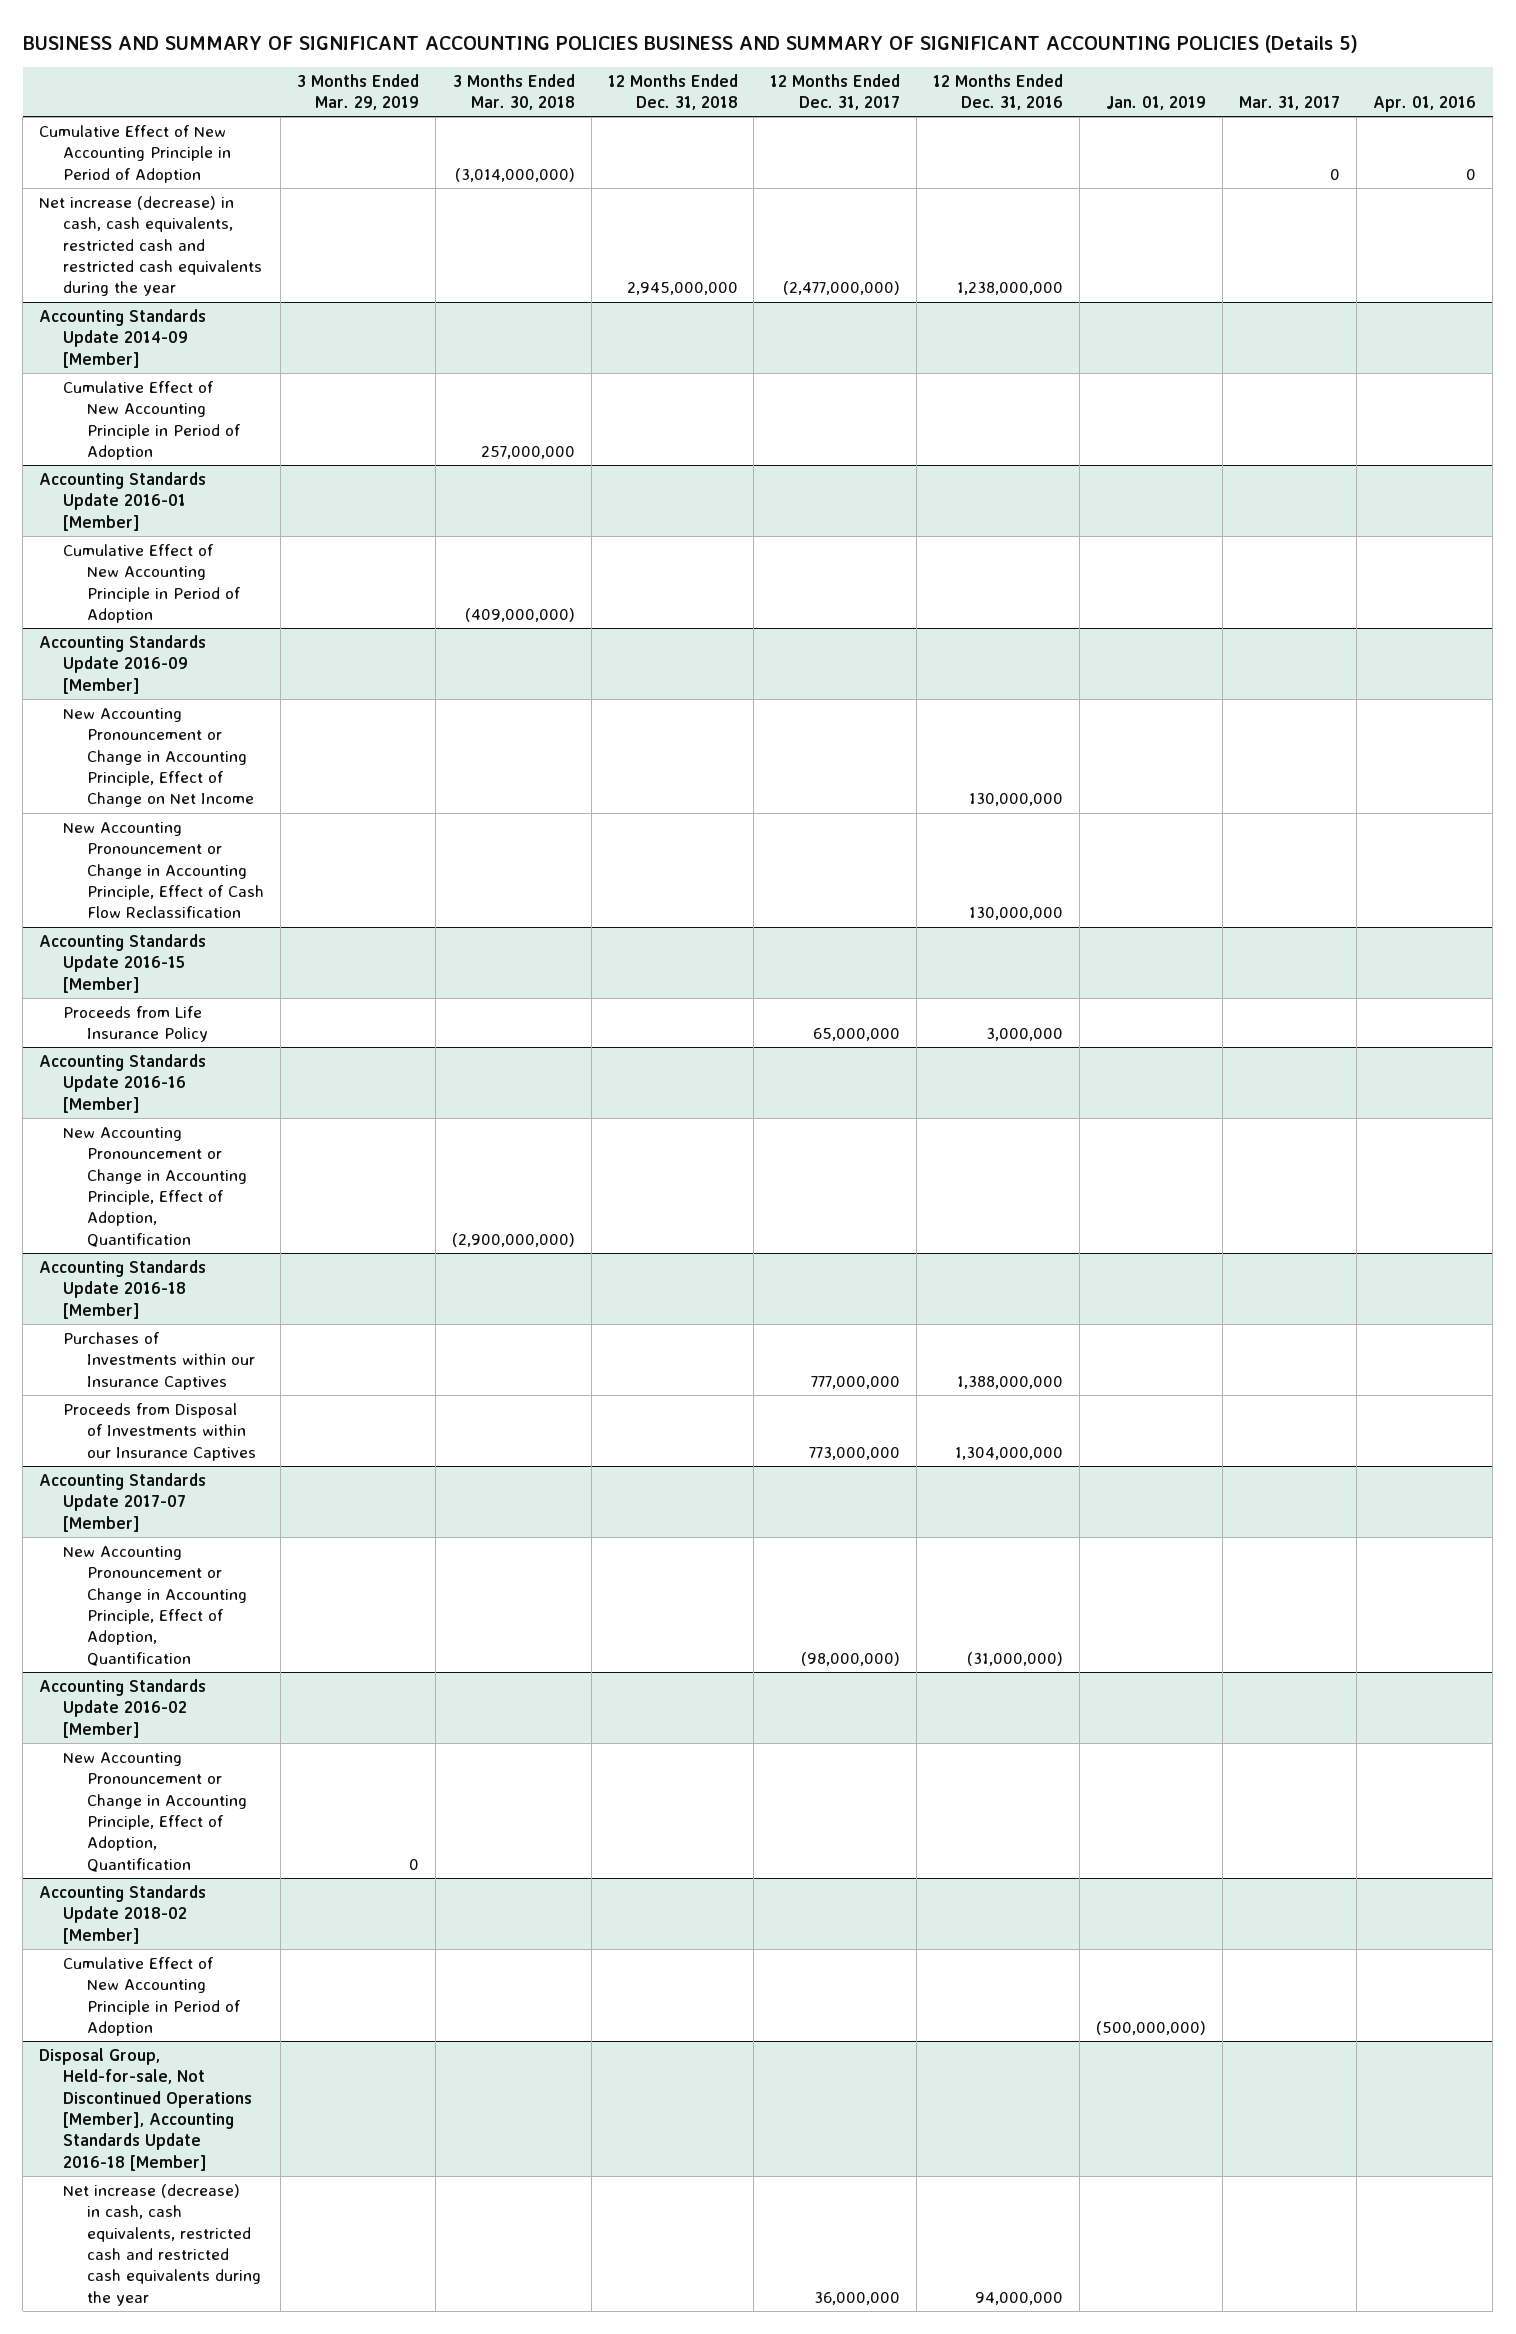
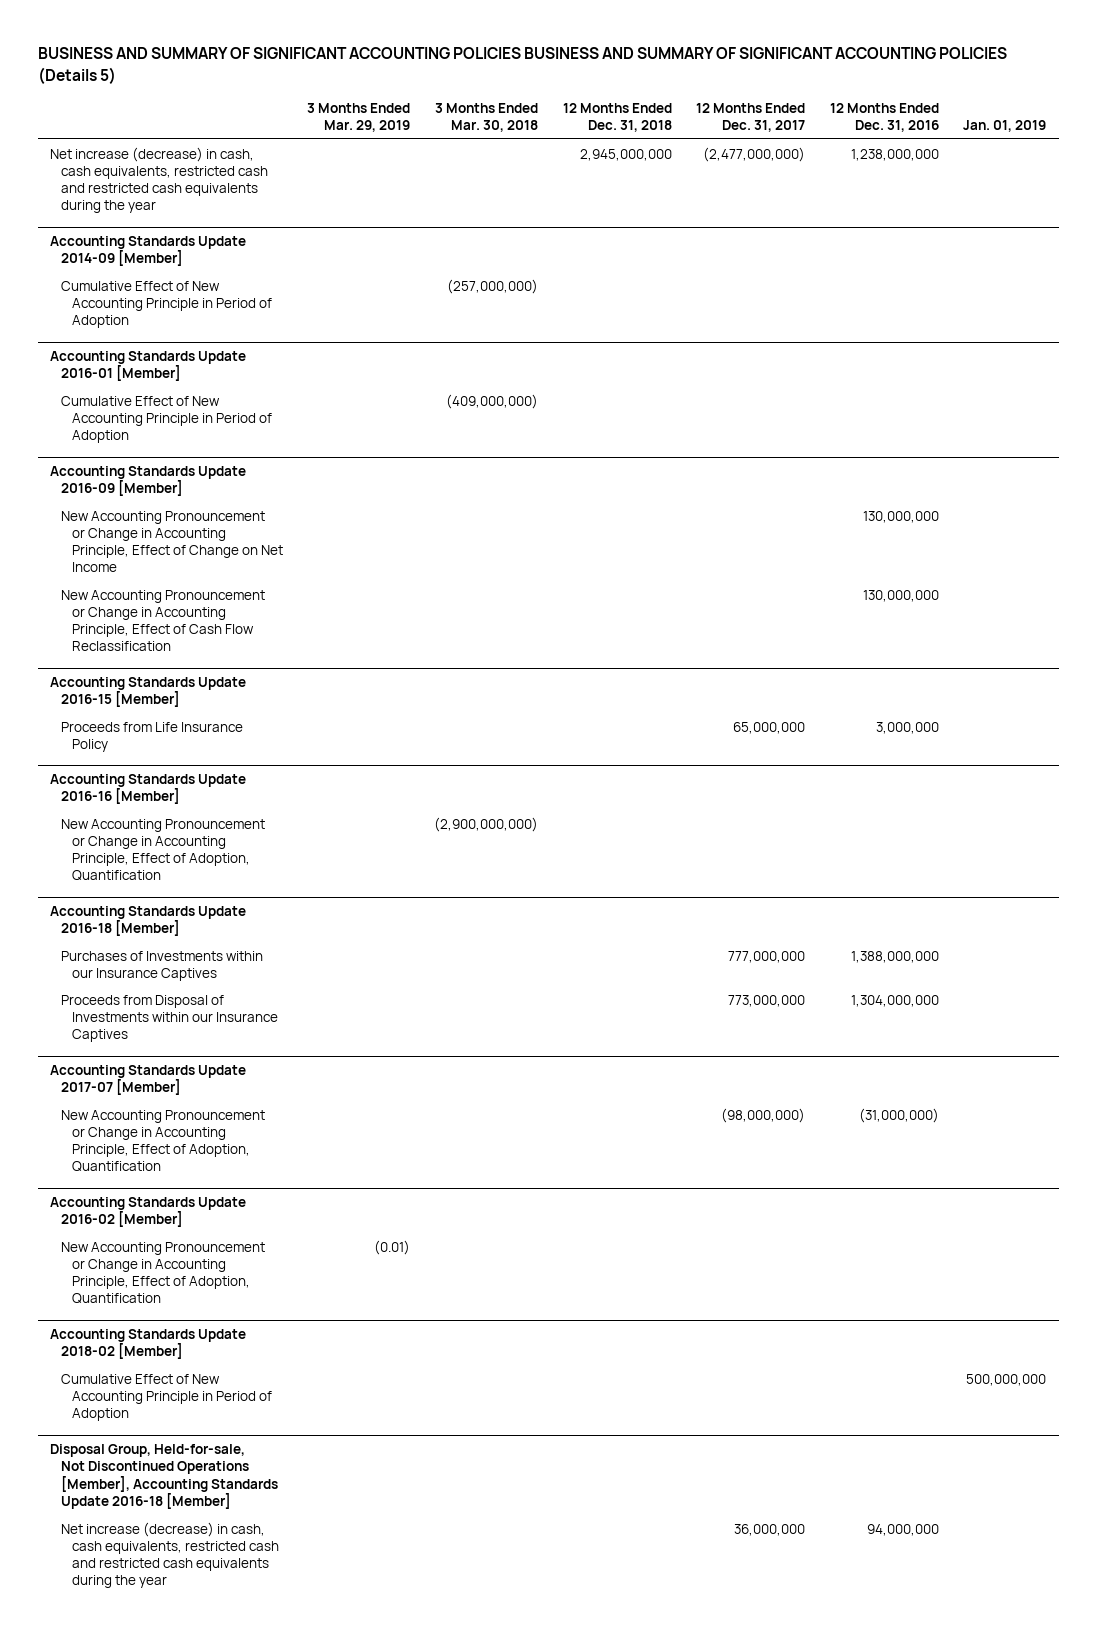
- | 3 Months Ended Mar. 29, 2019 | 3 Months Ended Mar. 30, 2018 | 12 Months Ended Dec. 31, 2018 | 12 Months Ended Dec. 31, 2017 | 12 Months Ended Dec. 31, 2016 | Jan. 01, 2019 | Mar. 31, 2017 | Apr. 01, 2016
+ | 3 Months Ended Mar. 29, 2019 | 3 Months Ended Mar. 30, 2018 | 12 Months Ended Dec. 31, 2018 | 12 Months Ended Dec. 31, 2017 | 12 Months Ended Dec. 31, 2016 | Jan. 01, 2019
- Cumulative Effect of New Accounting Principle in Period of Adoption | | (3,014,000,000) | | | | | 0 | 0
@ Accounting Standards Update 2014-09 [Member]
- Cumulative Effect of New Accounting Principle in Period of Adoption | | 257,000,000 | | | | | |
+ Cumulative Effect of New Accounting Principle in Period of Adoption | | (257,000,000) | | | |
@ Accounting Standards Update 2016-02 [Member]
- New Accounting Pronouncement or Change in Accounting Principle, Effect of Adoption, Quantification | 0 | | | | | | |
+ New Accounting Pronouncement or Change in Accounting Principle, Effect of Adoption, Quantification | (0.01) | | | | |
@ Accounting Standards Update 2018-02 [Member]
- Cumulative Effect of New Accounting Principle in Period of Adoption | | | | | | (500,000,000) | |
+ Cumulative Effect of New Accounting Principle in Period of Adoption | | | | | | 500,000,000

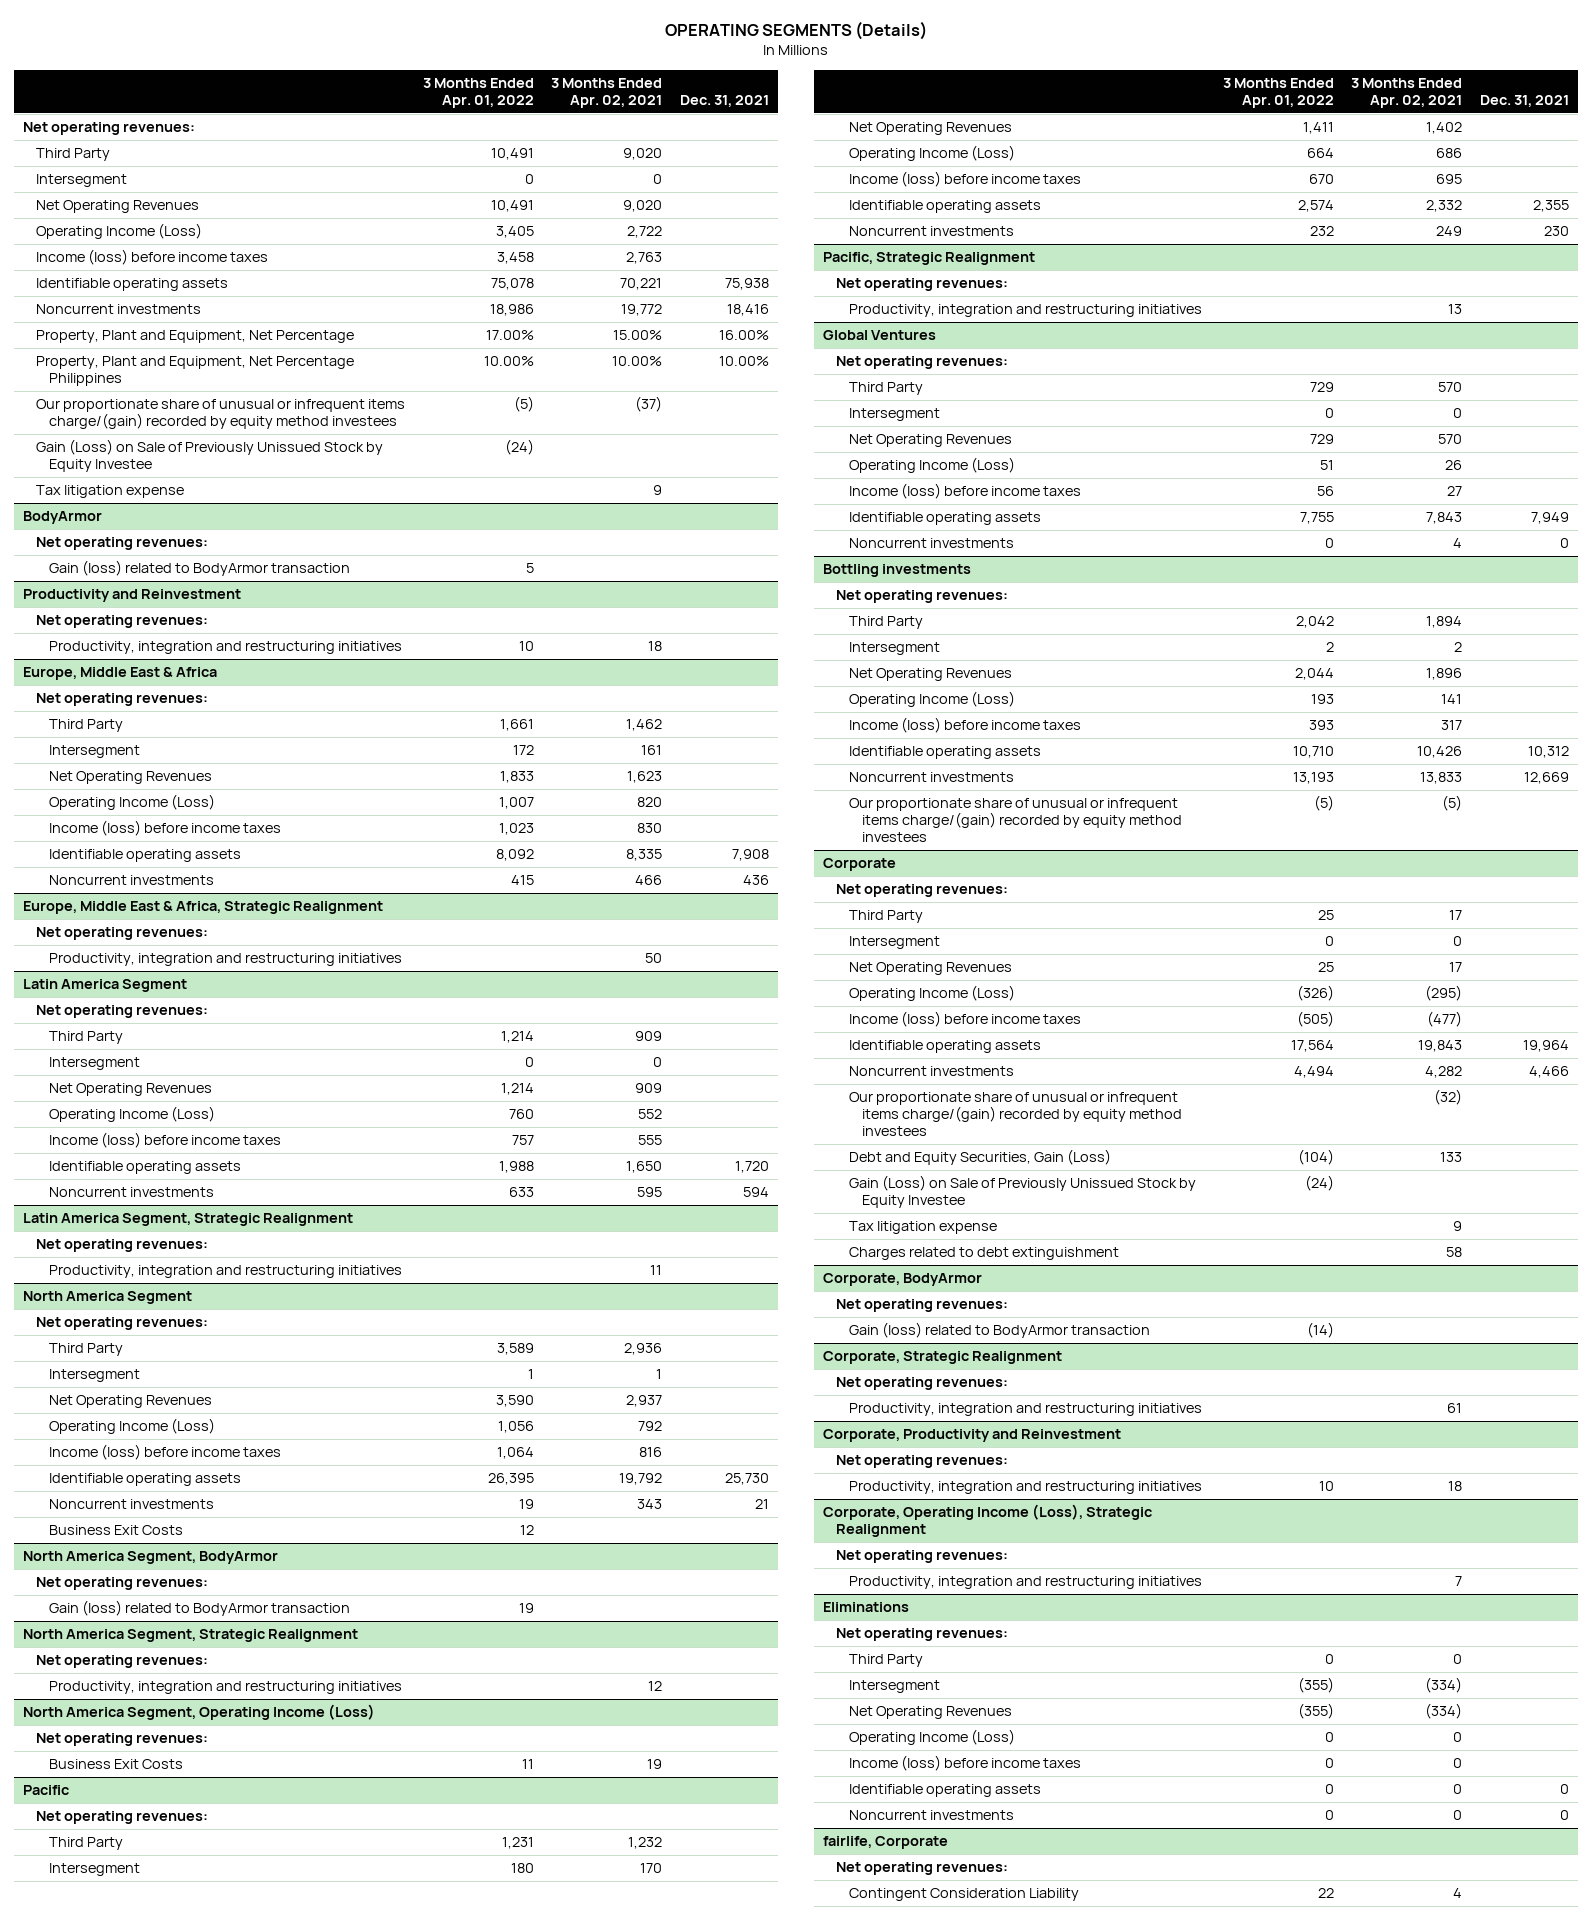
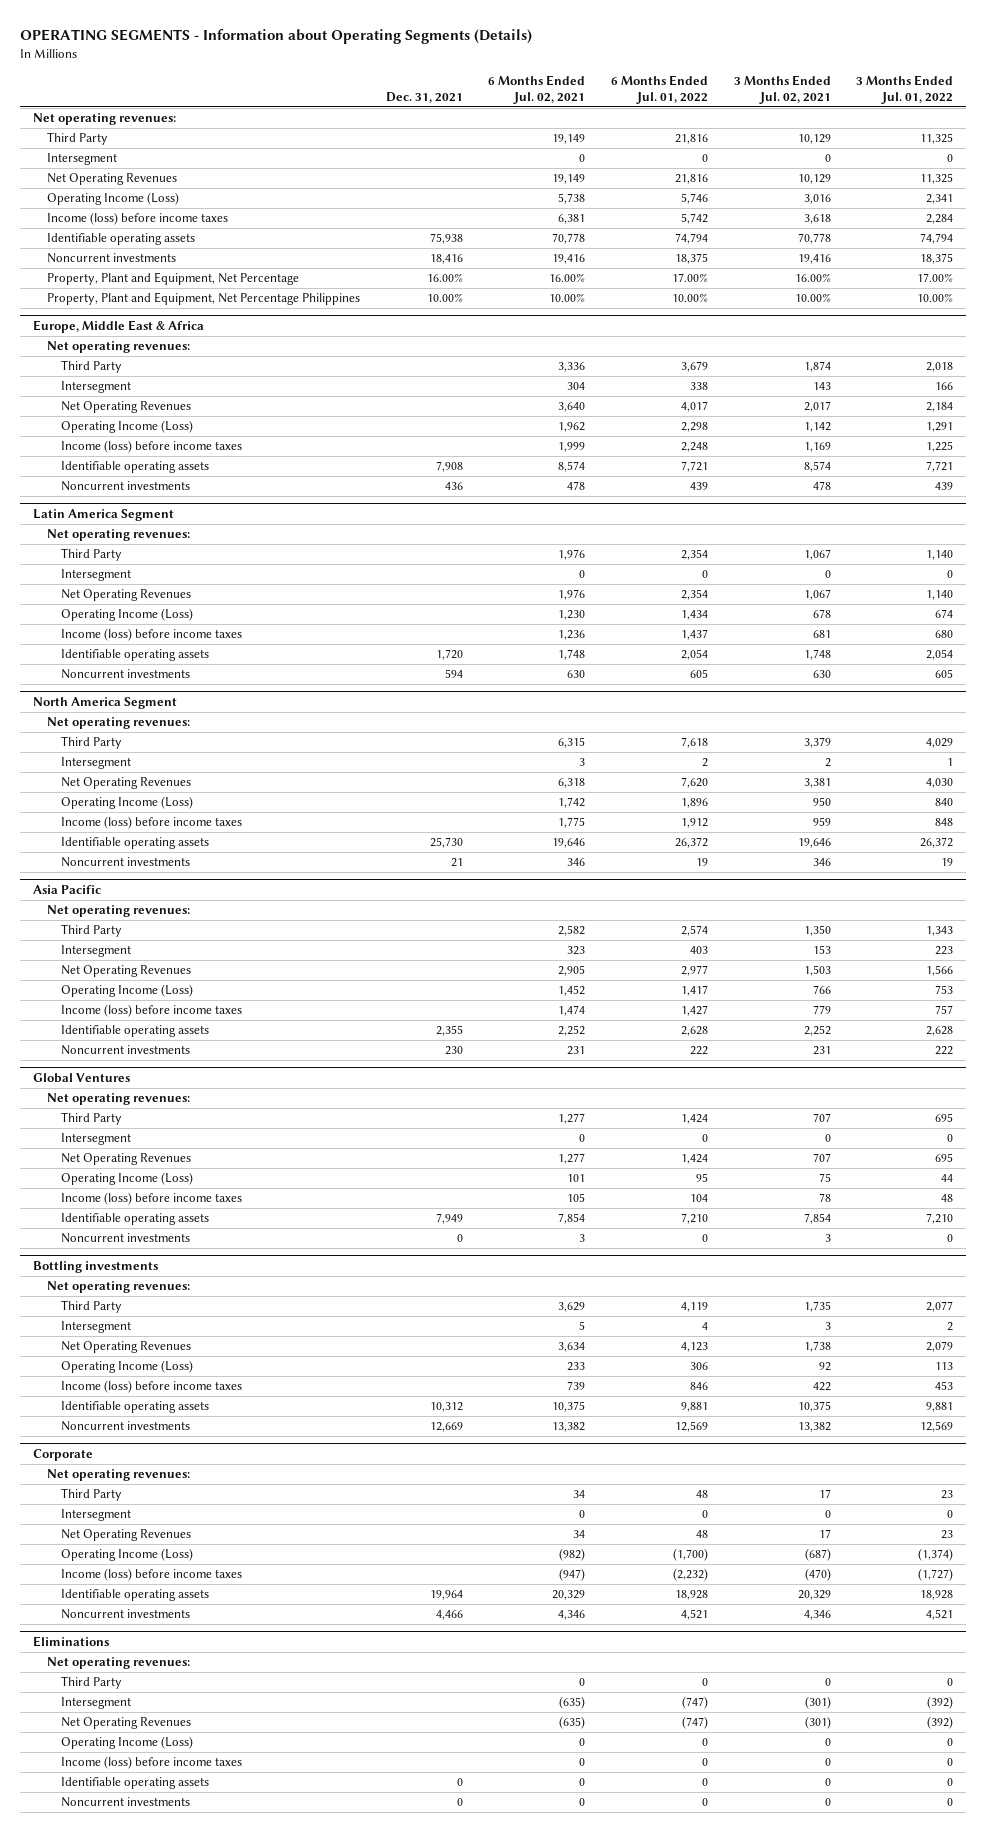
- OPERATING SEGMENTS (Details)
+ OPERATING SEGMENTS - Information about Operating Segments (Details)
- | 3 Months Ended Apr. 01, 2022 | 3 Months Ended Apr. 02, 2021 | Dec. 31, 2021
+ | Dec. 31, 2021 | 6 Months Ended Jul. 02, 2021 | 6 Months Ended Jul. 01, 2022 | 3 Months Ended Jul. 02, 2021 | 3 Months Ended Jul. 01, 2022
- Our proportionate share of unusual or infrequent items charge/(gain) recorded by equity method investees | (5) | (37) |
- Gain (Loss) on Sale of Previously Unissued Stock by Equity Investee | (24) | |
- Tax litigation expense | | 9 |
- BodyArmor
- Net operating revenues:
- Gain (loss) related to BodyArmor transaction | 5 | |
- Productivity and Reinvestment
- Net operating revenues:
- Productivity, integration and restructuring initiatives | 10 | 18 |
- Europe, Middle East & Africa, Strategic Realignment
- Net operating revenues:
- Productivity, integration and restructuring initiatives | | 50 |
- Latin America Segment, Strategic Realignment
- Net operating revenues:
- Productivity, integration and restructuring initiatives | | 11 |
@ North America Segment
- Business Exit Costs | 12 | |
- North America Segment, BodyArmor
- Net operating revenues:
- Gain (loss) related to BodyArmor transaction | 19 | |
- North America Segment, Strategic Realignment
- Net operating revenues:
- Productivity, integration and restructuring initiatives | | 12 |
- North America Segment, Operating Income (Loss)
- Net operating revenues:
- Business Exit Costs | 11 | 19 |
- Pacific
+ Asia Pacific
- Pacific, Strategic Realignment
- Net operating revenues:
- Productivity, integration and restructuring initiatives | | 13 |
@ Bottling investments
- Our proportionate share of unusual or infrequent items charge/(gain) recorded by equity method investees | (5) | (5) |
@ Corporate
- Our proportionate share of unusual or infrequent items charge/(gain) recorded by equity method investees | | (32) |
- Debt and Equity Securities, Gain (Loss) | (104) | 133 |
- Gain (Loss) on Sale of Previously Unissued Stock by Equity Investee | (24) | |
- Tax litigation expense | | 9 |
- Charges related to debt extinguishment | | 58 |
- Corporate, BodyArmor
- Net operating revenues:
- Gain (loss) related to BodyArmor transaction | (14) | |
- Corporate, Strategic Realignment
- Net operating revenues:
- Productivity, integration and restructuring initiatives | | 61 |
- Corporate, Productivity and Reinvestment
- Net operating revenues:
- Productivity, integration and restructuring initiatives | 10 | 18 |
- Corporate, Operating Income (Loss), Strategic Realignment
- Net operating revenues:
- Productivity, integration and restructuring initiatives | | 7 |
- fairlife, Corporate
- Net operating revenues:
- Contingent Consideration Liability | 22 | 4 |

